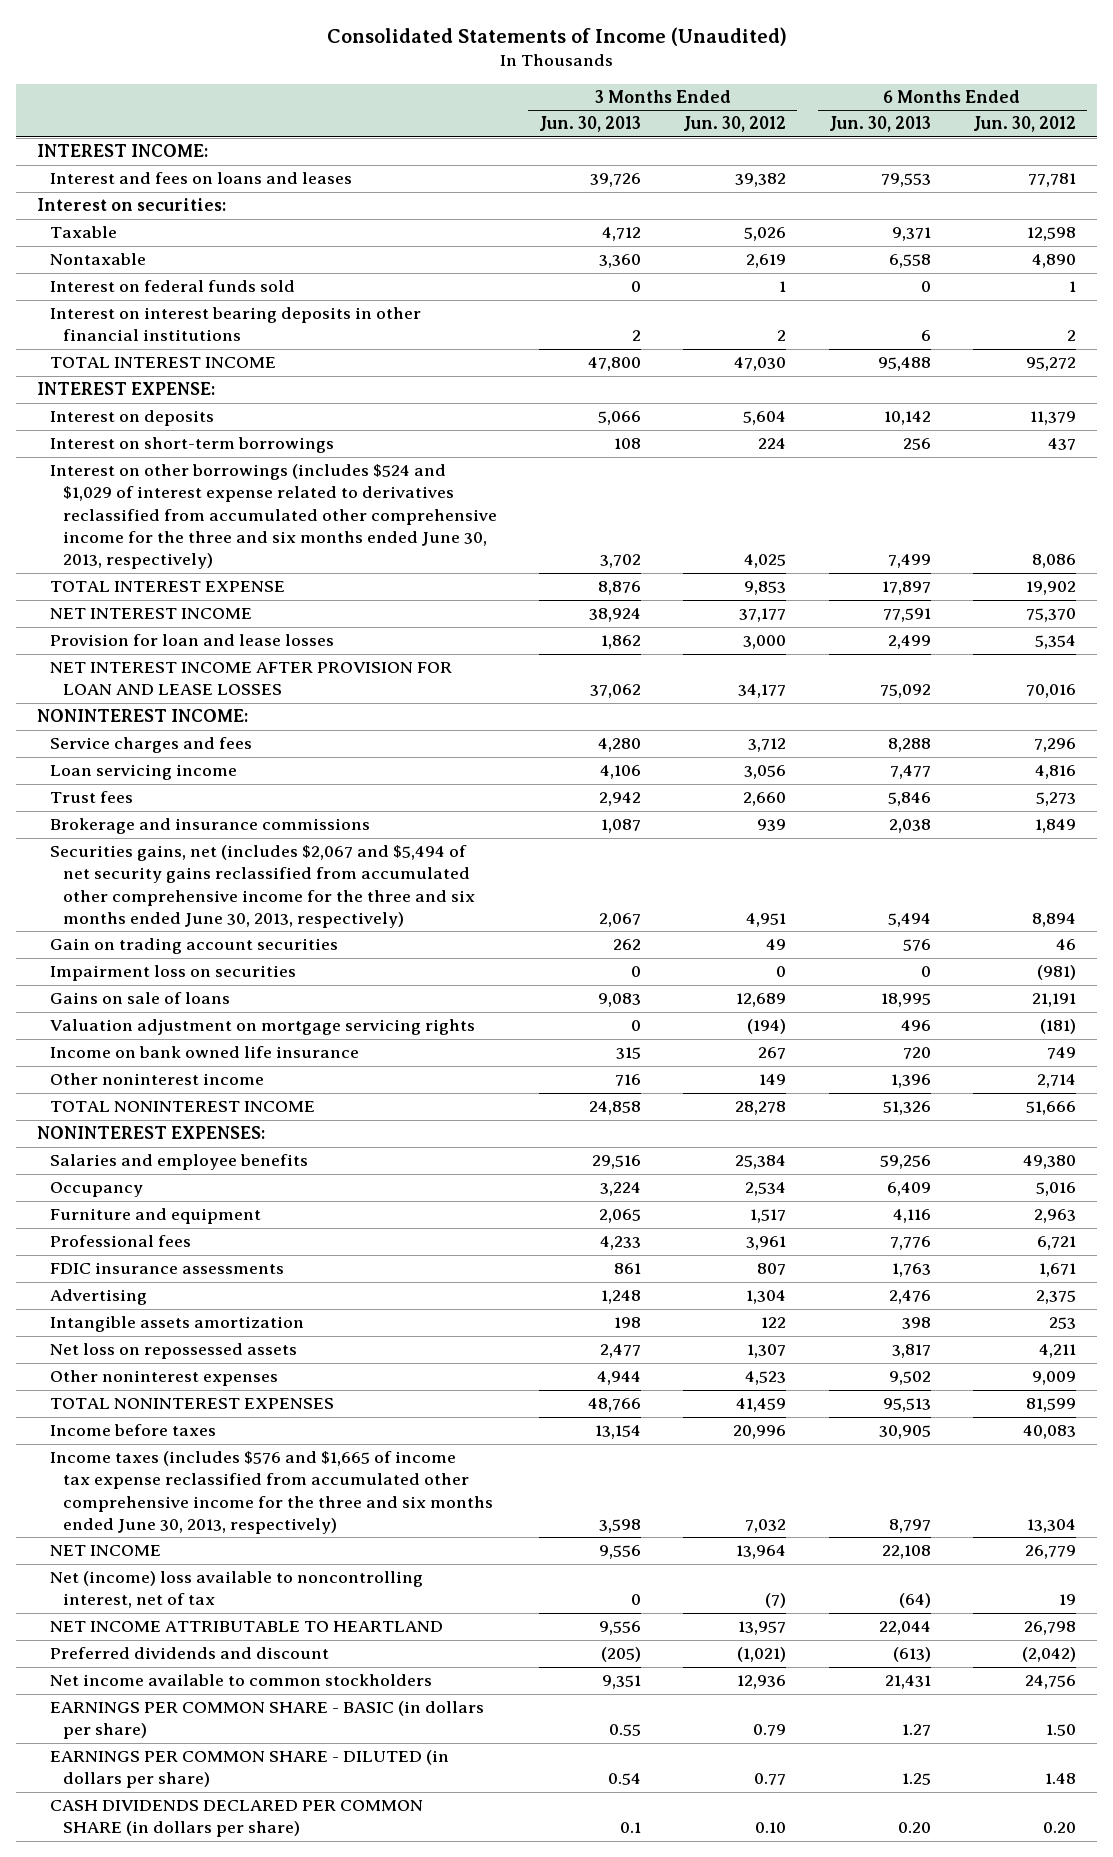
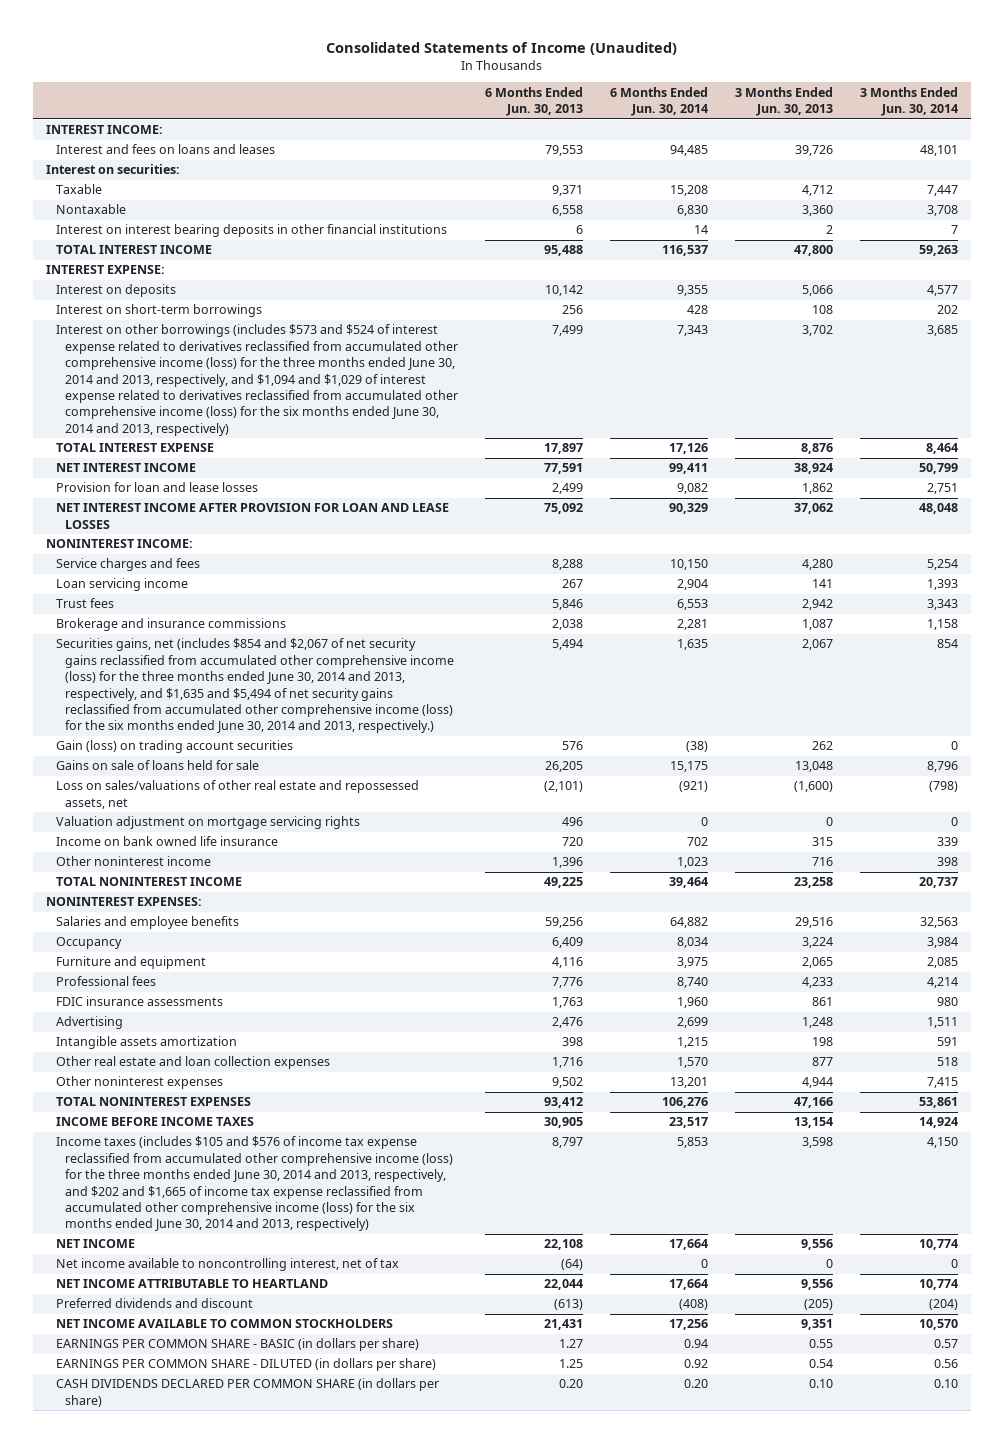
- | 3 Months Ended Jun. 30, 2013 | 3 Months Ended Jun. 30, 2012 | 6 Months Ended Jun. 30, 2013 | 6 Months Ended Jun. 30, 2012
+ | 6 Months Ended Jun. 30, 2013 | 6 Months Ended Jun. 30, 2014 | 3 Months Ended Jun. 30, 2013 | 3 Months Ended Jun. 30, 2014
- Interest on federal funds sold | 0 | 1 | 0 | 1
- Interest on other borrowings (includes $524 and $1,029 of interest expense related to derivatives reclassified from accumulated other comprehensive income for the three and six months ended June 30, 2013, respectively) | 3,702 | 4,025 | 7,499 | 8,086
+ Interest on other borrowings (includes $573 and $524 of interest expense related to derivatives reclassified from accumulated other comprehensive income (loss) for the three months ended June 30, 2014 and 2013, respectively, and $1,094 and $1,029 of interest expense related to derivatives reclassified from accumulated other comprehensive income (loss) for the six months ended June 30, 2014 and 2013, respectively) | 7,499 | 7,343 | 3,702 | 3,685
- Loan servicing income | 4,106 | 3,056 | 7,477 | 4,816
+ Loan servicing income | 267 | 2,904 | 141 | 1,393
- Securities gains, net (includes $2,067 and $5,494 of net security gains reclassified from accumulated other comprehensive income for the three and six months ended June 30, 2013, respectively) | 2,067 | 4,951 | 5,494 | 8,894
- Gain on trading account securities | 262 | 49 | 576 | 46
- Impairment loss on securities | 0 | 0 | 0 | (981)
- Gains on sale of loans | 9,083 | 12,689 | 18,995 | 21,191
+ Securities gains, net (includes $854 and $2,067 of net security gains reclassified from accumulated other comprehensive income (loss) for the three months ended June 30, 2014 and 2013, respectively, and $1,635 and $5,494 of net security gains reclassified from accumulated other comprehensive income (loss) for the six months ended June 30, 2014 and 2013, respectively.) | 5,494 | 1,635 | 2,067 | 854
+ Gain (loss) on trading account securities | 576 | (38) | 262 | 0
+ Gains on sale of loans held for sale | 26,205 | 15,175 | 13,048 | 8,796
+ Loss on sales/valuations of other real estate and repossessed assets, net | (2,101) | (921) | (1,600) | (798)
- TOTAL NONINTEREST INCOME | 24,858 | 28,278 | 51,326 | 51,666
+ TOTAL NONINTEREST INCOME | 49,225 | 39,464 | 23,258 | 20,737
- Net loss on repossessed assets | 2,477 | 1,307 | 3,817 | 4,211
+ Other real estate and loan collection expenses | 1,716 | 1,570 | 877 | 518
- TOTAL NONINTEREST EXPENSES | 48,766 | 41,459 | 95,513 | 81,599
- Income before taxes | 13,154 | 20,996 | 30,905 | 40,083
- Income taxes (includes $576 and $1,665 of income tax expense reclassified from accumulated other comprehensive income for the three and six months ended June 30, 2013, respectively) | 3,598 | 7,032 | 8,797 | 13,304
+ TOTAL NONINTEREST EXPENSES | 93,412 | 106,276 | 47,166 | 53,861
+ INCOME BEFORE INCOME TAXES | 30,905 | 23,517 | 13,154 | 14,924
+ Income taxes (includes $105 and $576 of income tax expense reclassified from accumulated other comprehensive income (loss) for the three months ended June 30, 2014 and 2013, respectively, and $202 and $1,665 of income tax expense reclassified from accumulated other comprehensive income (loss) for the six months ended June 30, 2014 and 2013, respectively) | 8,797 | 5,853 | 3,598 | 4,150
- Net (income) loss available to noncontrolling interest, net of tax | 0 | (7) | (64) | 19
+ Net income available to noncontrolling interest, net of tax | (64) | 0 | 0 | 0
- Net income available to common stockholders | 9,351 | 12,936 | 21,431 | 24,756
+ NET INCOME AVAILABLE TO COMMON STOCKHOLDERS | 21,431 | 17,256 | 9,351 | 10,570
- CASH DIVIDENDS DECLARED PER COMMON SHARE (in dollars per share) | 0.1 | 0.10 | 0.20 | 0.20
+ CASH DIVIDENDS DECLARED PER COMMON SHARE (in dollars per share) | 0.20 | 0.20 | 0.10 | 0.10

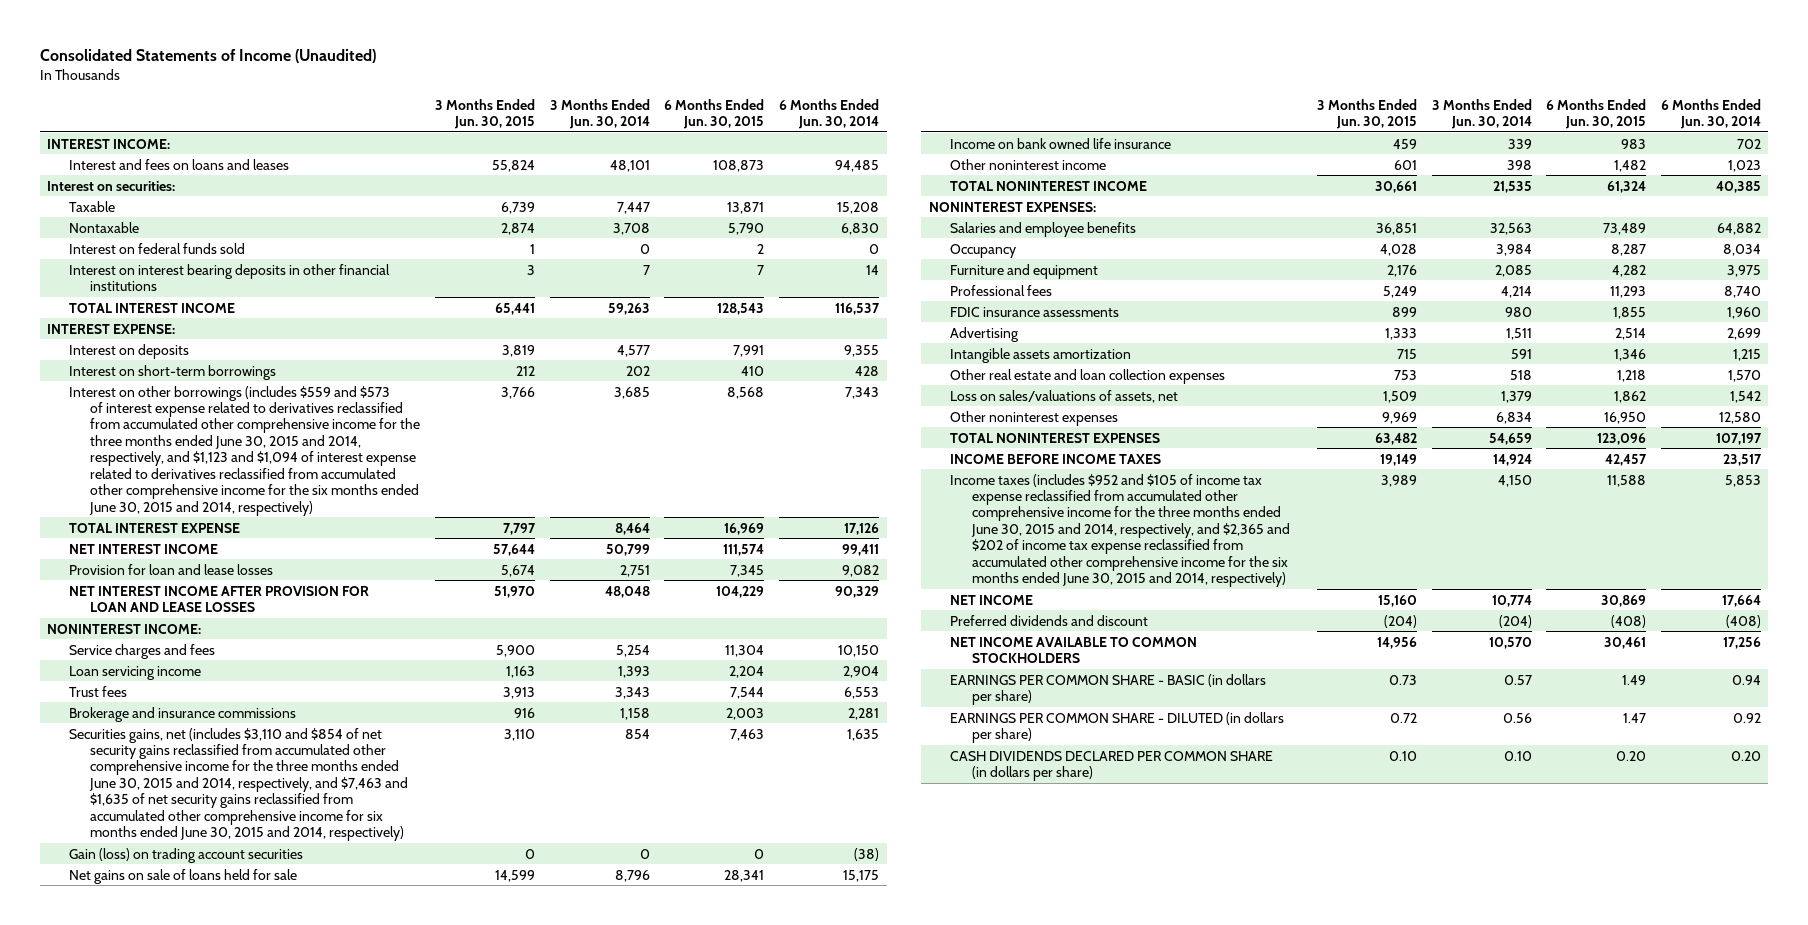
- | 6 Months Ended Jun. 30, 2013 | 6 Months Ended Jun. 30, 2014 | 3 Months Ended Jun. 30, 2013 | 3 Months Ended Jun. 30, 2014
+ | 3 Months Ended Jun. 30, 2015 | 3 Months Ended Jun. 30, 2014 | 6 Months Ended Jun. 30, 2015 | 6 Months Ended Jun. 30, 2014
+ Interest on federal funds sold | 1 | 0 | 2 | 0
- Interest on other borrowings (includes $573 and $524 of interest expense related to derivatives reclassified from accumulated other comprehensive income (loss) for the three months ended June 30, 2014 and 2013, respectively, and $1,094 and $1,029 of interest expense related to derivatives reclassified from accumulated other comprehensive income (loss) for the six months ended June 30, 2014 and 2013, respectively) | 7,499 | 7,343 | 3,702 | 3,685
+ Interest on other borrowings (includes $559 and $573 of interest expense related to derivatives reclassified from accumulated other comprehensive income for the three months ended June 30, 2015 and 2014, respectively, and $1,123 and $1,094 of interest expense related to derivatives reclassified from accumulated other comprehensive income for the six months ended June 30, 2015 and 2014, respectively) | 3,766 | 3,685 | 8,568 | 7,343
- Securities gains, net (includes $854 and $2,067 of net security gains reclassified from accumulated other comprehensive income (loss) for the three months ended June 30, 2014 and 2013, respectively, and $1,635 and $5,494 of net security gains reclassified from accumulated other comprehensive income (loss) for the six months ended June 30, 2014 and 2013, respectively.) | 5,494 | 1,635 | 2,067 | 854
+ Securities gains, net (includes $3,110 and $854 of net security gains reclassified from accumulated other comprehensive income for the three months ended June 30, 2015 and 2014, respectively, and $7,463 and $1,635 of net security gains reclassified from accumulated other comprehensive income for six months ended June 30, 2015 and 2014, respectively) | 3,110 | 854 | 7,463 | 1,635
- Gains on sale of loans held for sale | 26,205 | 15,175 | 13,048 | 8,796
- Loss on sales/valuations of other real estate and repossessed assets, net | (2,101) | (921) | (1,600) | (798)
- Valuation adjustment on mortgage servicing rights | 496 | 0 | 0 | 0
+ Net gains on sale of loans held for sale | 14,599 | 8,796 | 28,341 | 15,175
- TOTAL NONINTEREST INCOME | 49,225 | 39,464 | 23,258 | 20,737
+ TOTAL NONINTEREST INCOME | 30,661 | 21,535 | 61,324 | 40,385
- Other noninterest expenses | 9,502 | 13,201 | 4,944 | 7,415
- TOTAL NONINTEREST EXPENSES | 93,412 | 106,276 | 47,166 | 53,861
+ Loss on sales/valuations of assets, net | 1,509 | 1,379 | 1,862 | 1,542
+ Other noninterest expenses | 9,969 | 6,834 | 16,950 | 12,580
+ TOTAL NONINTEREST EXPENSES | 63,482 | 54,659 | 123,096 | 107,197
- Income taxes (includes $105 and $576 of income tax expense reclassified from accumulated other comprehensive income (loss) for the three months ended June 30, 2014 and 2013, respectively, and $202 and $1,665 of income tax expense reclassified from accumulated other comprehensive income (loss) for the six months ended June 30, 2014 and 2013, respectively) | 8,797 | 5,853 | 3,598 | 4,150
+ Income taxes (includes $952 and $105 of income tax expense reclassified from accumulated other comprehensive income for the three months ended June 30, 2015 and 2014, respectively, and $2,365 and $202 of income tax expense reclassified from accumulated other comprehensive income for the six months ended June 30, 2015 and 2014, respectively) | 3,989 | 4,150 | 11,588 | 5,853
- Net income available to noncontrolling interest, net of tax | (64) | 0 | 0 | 0
- NET INCOME ATTRIBUTABLE TO HEARTLAND | 22,044 | 17,664 | 9,556 | 10,774

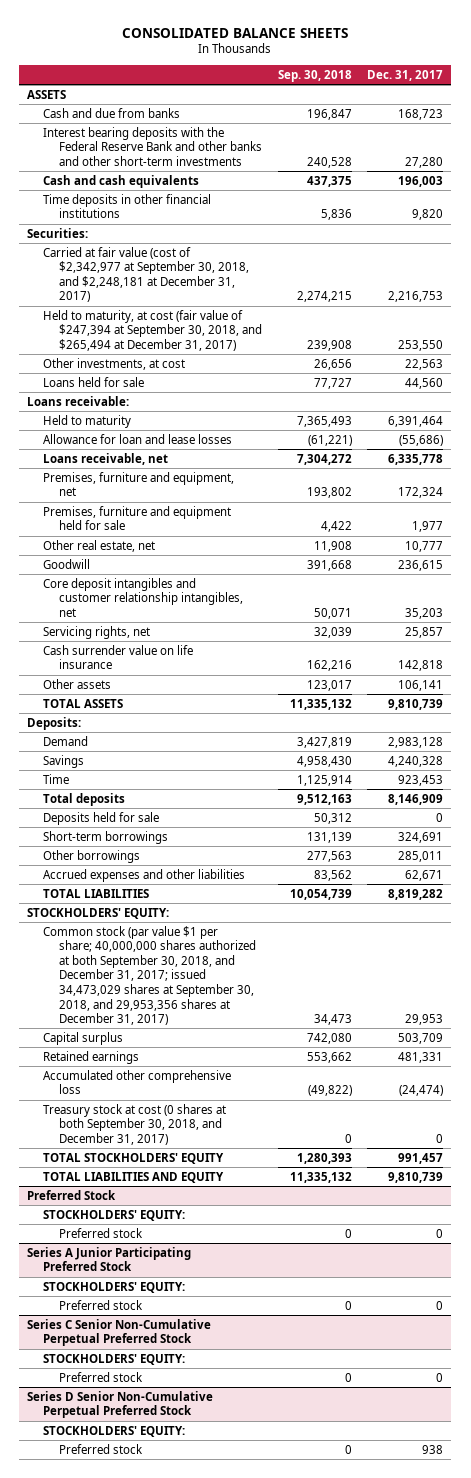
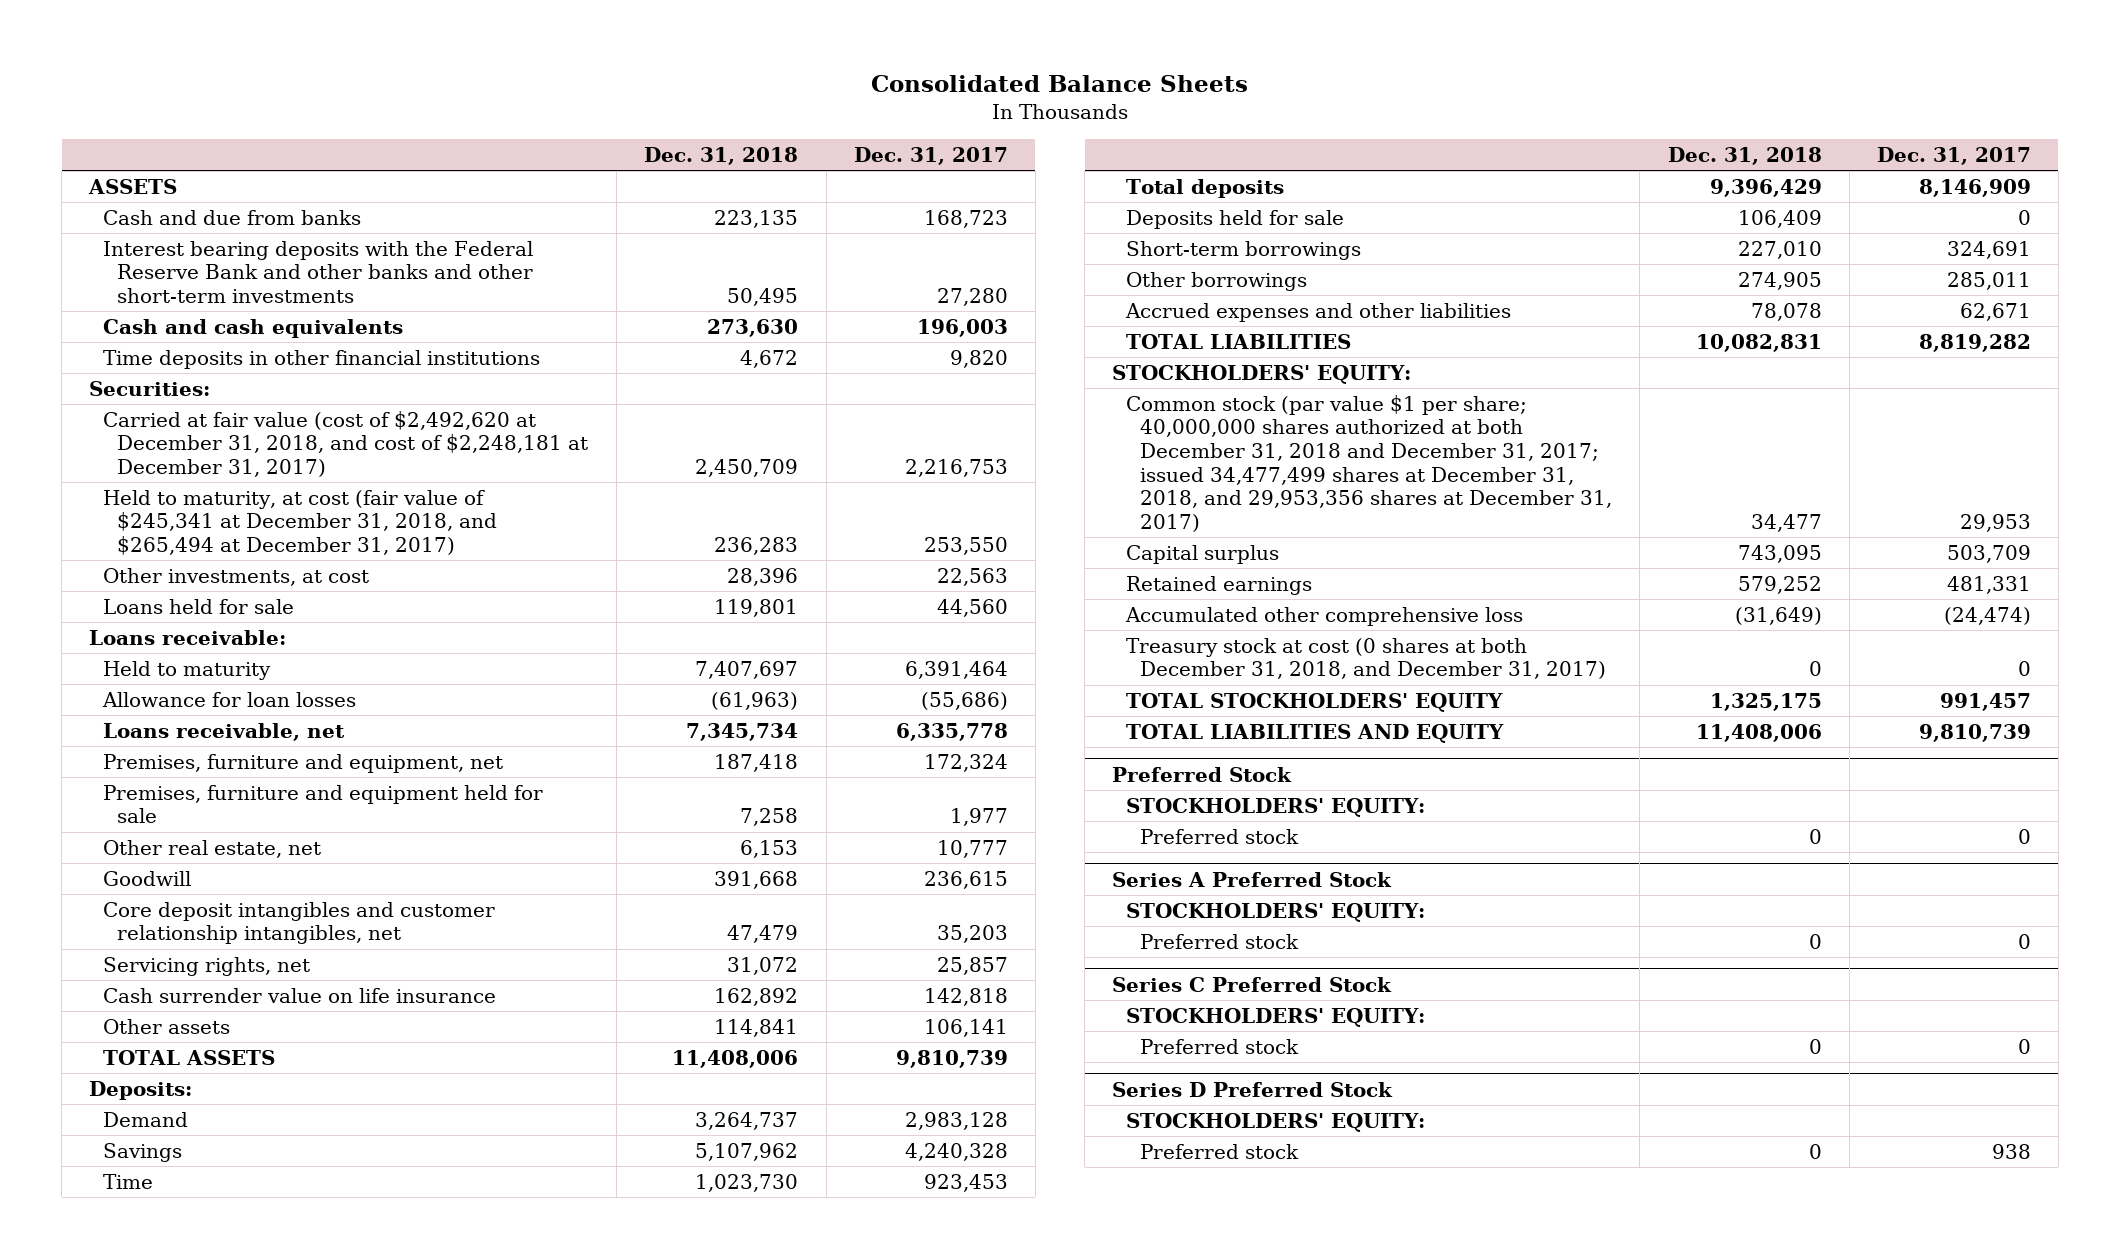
- CONSOLIDATED BALANCE SHEETS
+ Consolidated Balance Sheets
- | Sep. 30, 2018 | Dec. 31, 2017
+ | Dec. 31, 2018 | Dec. 31, 2017
- Carried at fair value (cost of $2,342,977 at September 30, 2018, and $2,248,181 at December 31, 2017) | 2,274,215 | 2,216,753
- Held to maturity, at cost (fair value of $247,394 at September 30, 2018, and $265,494 at December 31, 2017) | 239,908 | 253,550
+ Carried at fair value (cost of $2,492,620 at December 31, 2018, and cost of $2,248,181 at December 31, 2017) | 2,450,709 | 2,216,753
+ Held to maturity, at cost (fair value of $245,341 at December 31, 2018, and $265,494 at December 31, 2017) | 236,283 | 253,550
- Allowance for loan and lease losses | (61,221) | (55,686)
+ Allowance for loan losses | (61,963) | (55,686)
- Common stock (par value $1 per share; 40,000,000 shares authorized at both September 30, 2018, and December 31, 2017; issued 34,473,029 shares at September 30, 2018, and 29,953,356 shares at December 31, 2017) | 34,473 | 29,953
+ Common stock (par value $1 per share; 40,000,000 shares authorized at both December 31, 2018 and December 31, 2017; issued 34,477,499 shares at December 31, 2018, and 29,953,356 shares at December 31, 2017) | 34,477 | 29,953
- Treasury stock at cost (0 shares at both September 30, 2018, and December 31, 2017) | 0 | 0
+ Treasury stock at cost (0 shares at both December 31, 2018, and December 31, 2017) | 0 | 0
- Series A Junior Participating Preferred Stock
+ Series A Preferred Stock
- Series C Senior Non-Cumulative Perpetual Preferred Stock
+ Series C Preferred Stock
- Series D Senior Non-Cumulative Perpetual Preferred Stock
+ Series D Preferred Stock

